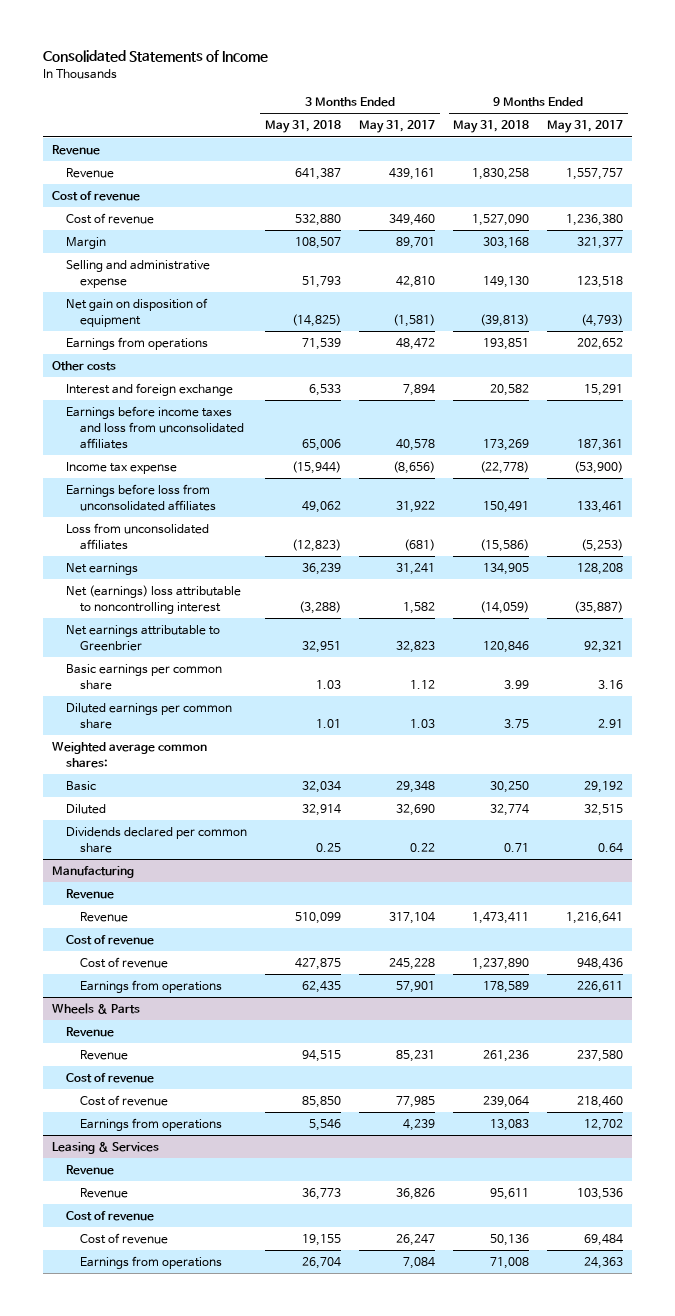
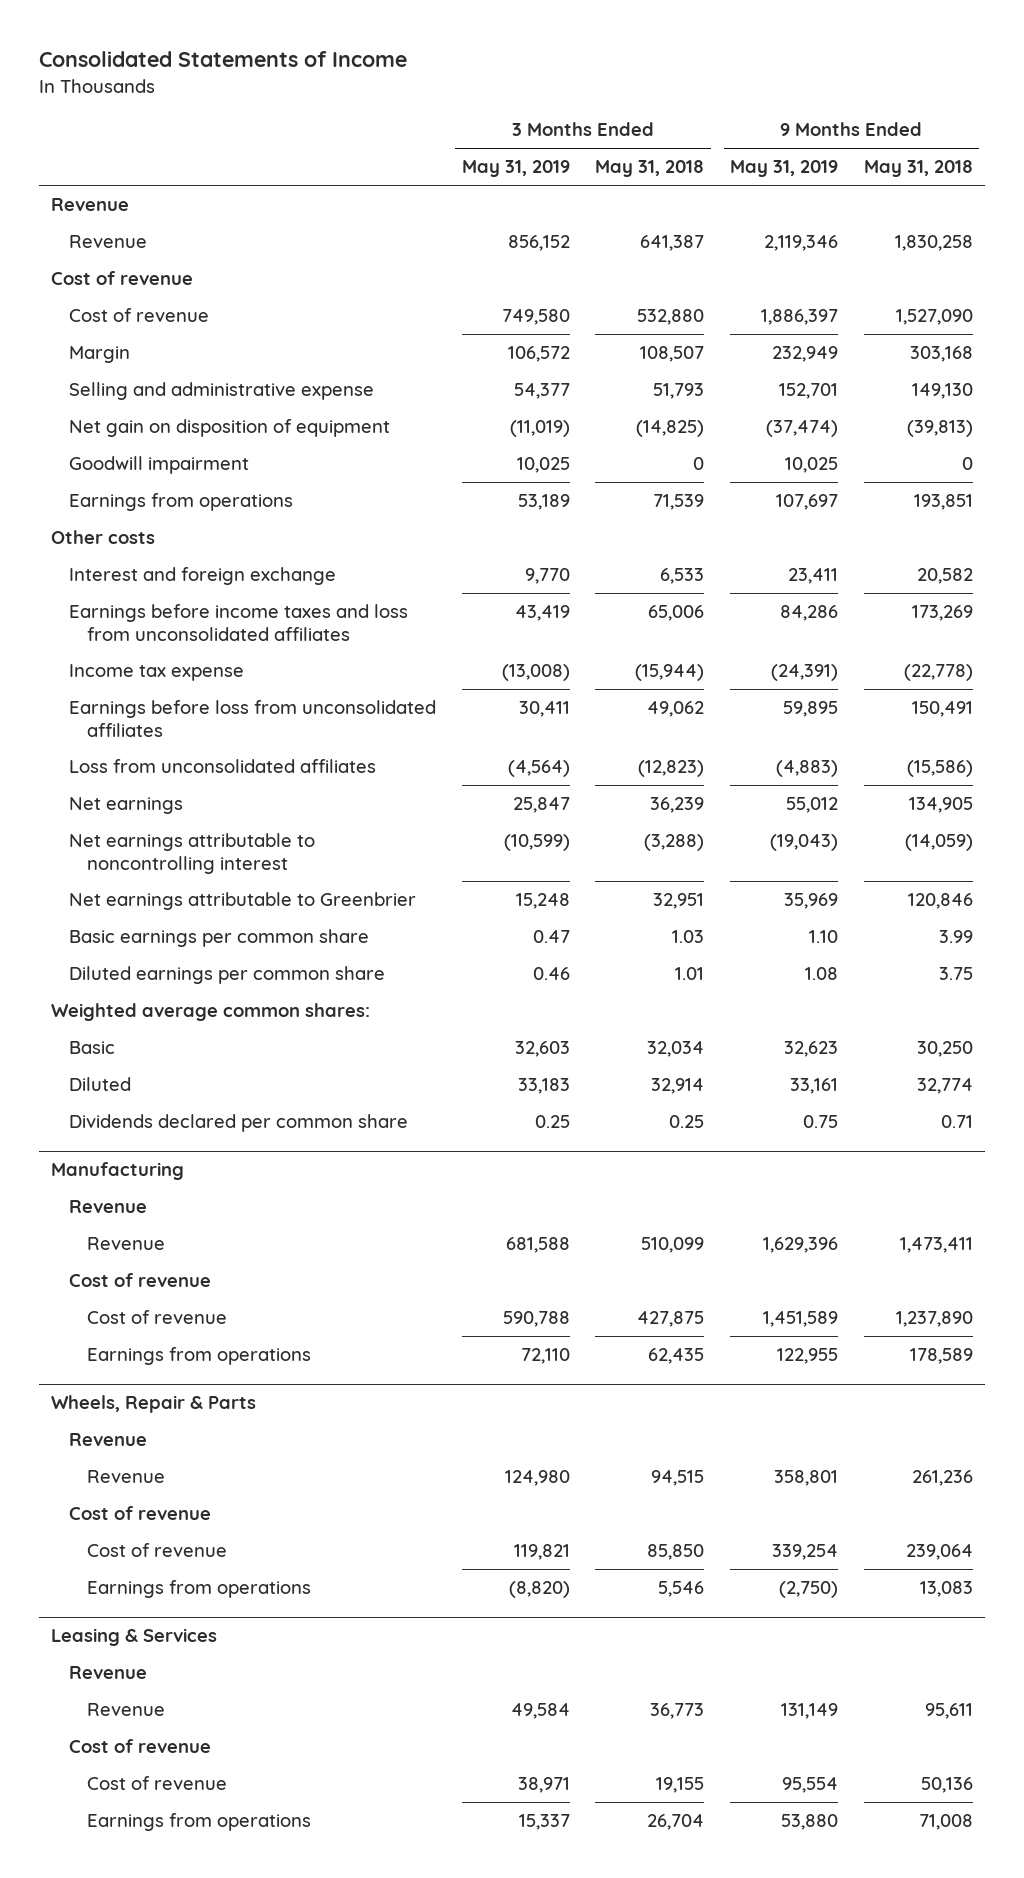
- | 3 Months Ended May 31, 2018 | 3 Months Ended May 31, 2017 | 9 Months Ended May 31, 2018 | 9 Months Ended May 31, 2017
+ | 3 Months Ended May 31, 2019 | 3 Months Ended May 31, 2018 | 9 Months Ended May 31, 2019 | 9 Months Ended May 31, 2018
+ Goodwill impairment | 10,025 | 0 | 10,025 | 0
- Net (earnings) loss attributable to noncontrolling interest | (3,288) | 1,582 | (14,059) | (35,887)
+ Net earnings attributable to noncontrolling interest | (10,599) | (3,288) | (19,043) | (14,059)
- Wheels & Parts
+ Wheels, Repair & Parts

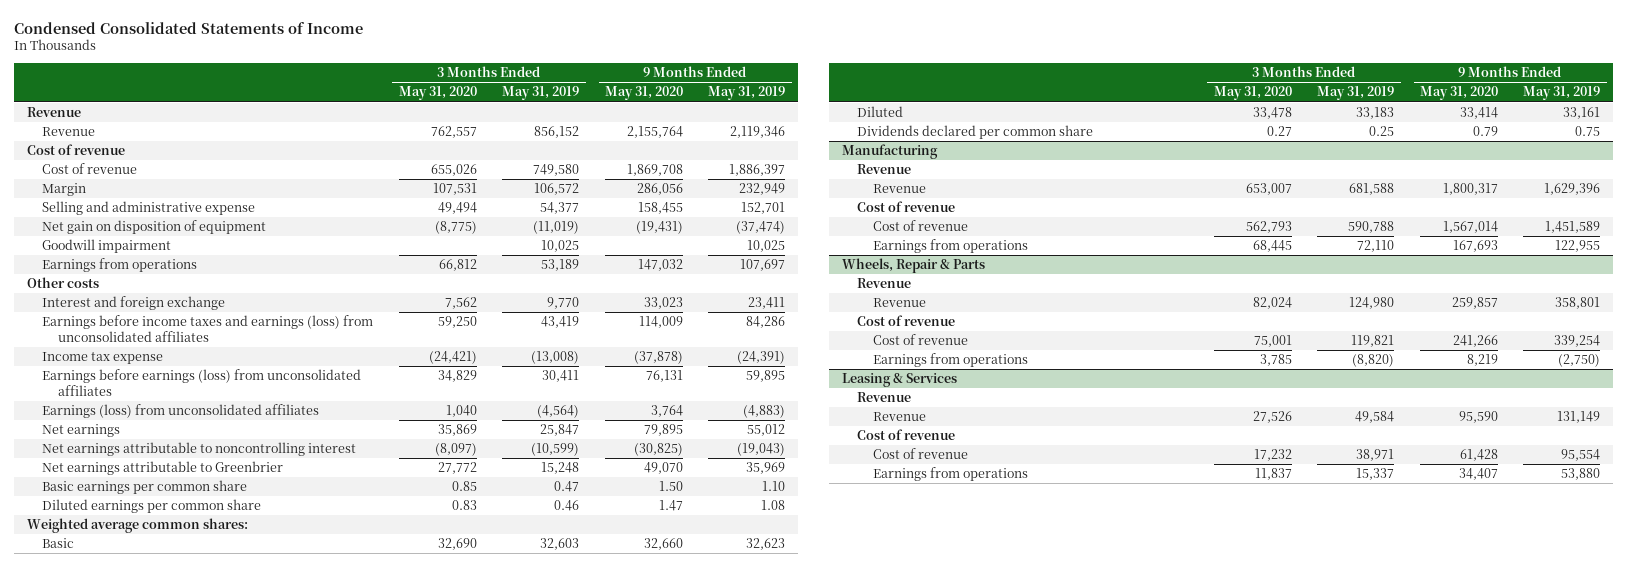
- Consolidated Statements of Income
+ Condensed Consolidated Statements of Income
- | 3 Months Ended May 31, 2019 | 3 Months Ended May 31, 2018 | 9 Months Ended May 31, 2019 | 9 Months Ended May 31, 2018
+ | 3 Months Ended May 31, 2020 | 3 Months Ended May 31, 2019 | 9 Months Ended May 31, 2020 | 9 Months Ended May 31, 2019
- Earnings before income taxes and loss from unconsolidated affiliates | 43,419 | 65,006 | 84,286 | 173,269
+ Earnings before income taxes and earnings (loss) from unconsolidated affiliates | 59,250 | 43,419 | 114,009 | 84,286
- Earnings before loss from unconsolidated affiliates | 30,411 | 49,062 | 59,895 | 150,491
- Loss from unconsolidated affiliates | (4,564) | (12,823) | (4,883) | (15,586)
+ Earnings before earnings (loss) from unconsolidated affiliates | 34,829 | 30,411 | 76,131 | 59,895
+ Earnings (loss) from unconsolidated affiliates | 1,040 | (4,564) | 3,764 | (4,883)

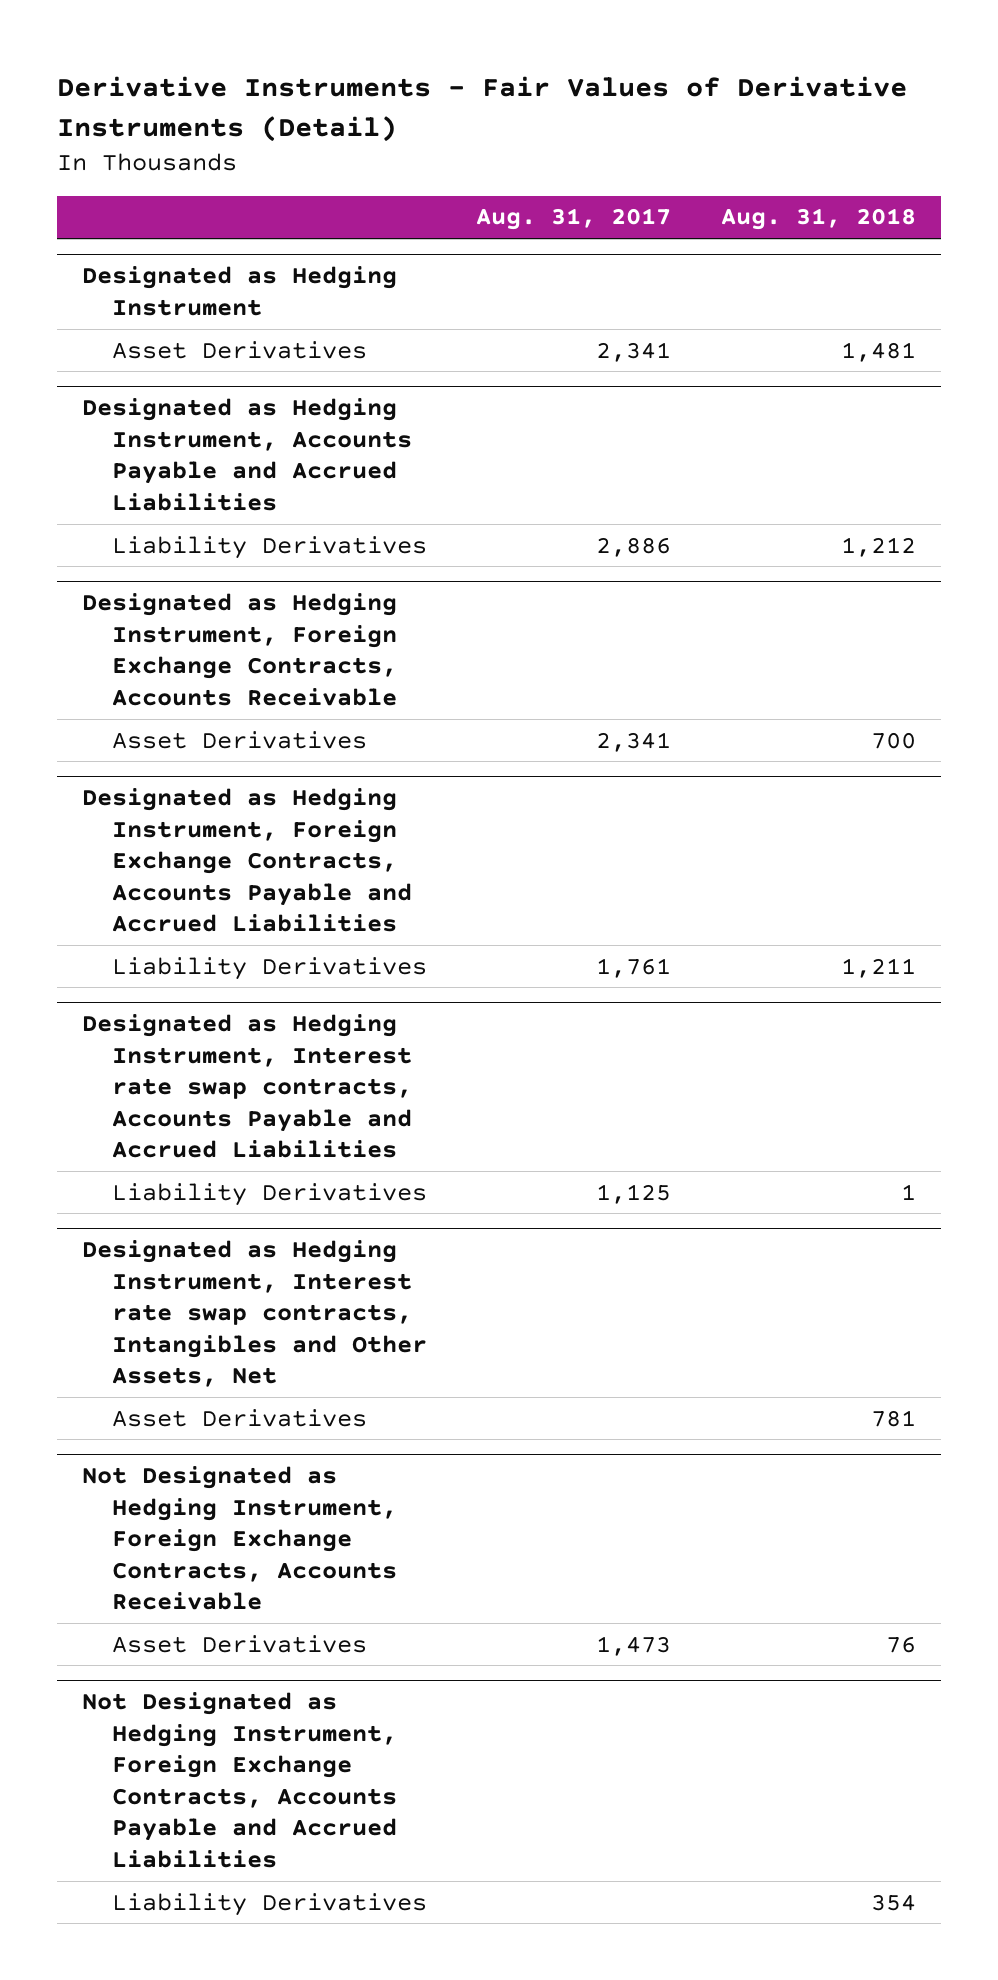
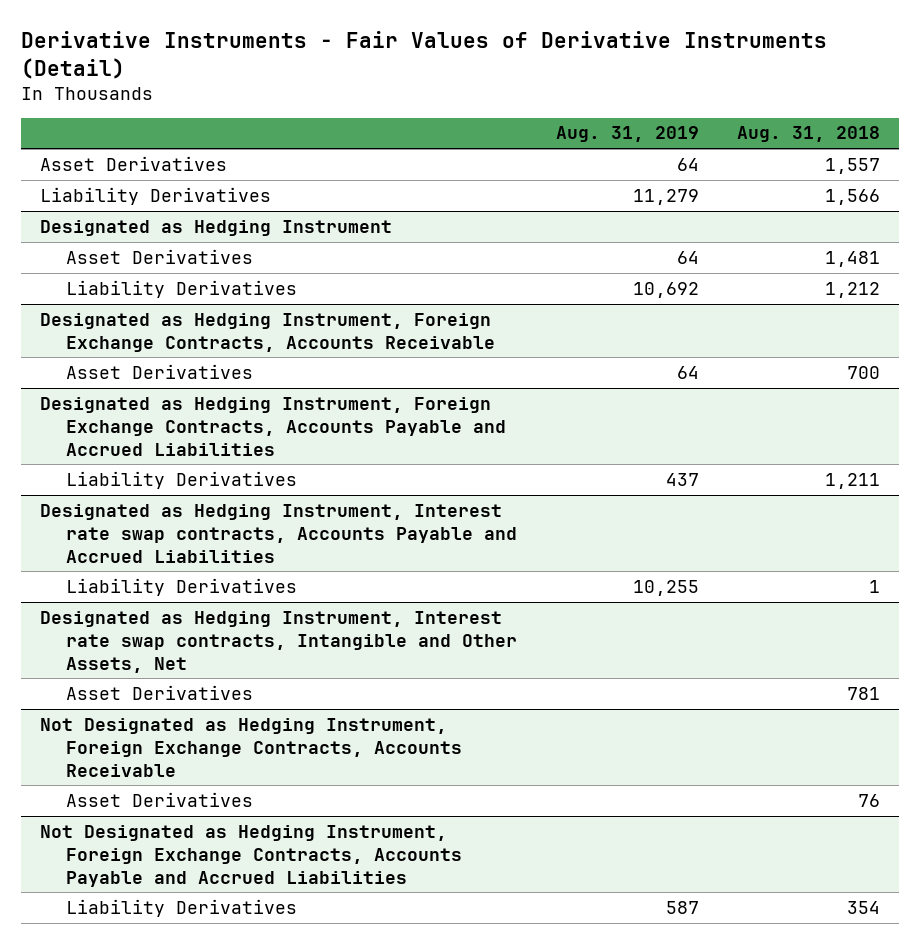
- | Aug. 31, 2017 | Aug. 31, 2018
+ | Aug. 31, 2019 | Aug. 31, 2018
+ Asset Derivatives | 64 | 1,557
+ Liability Derivatives | 11,279 | 1,566
- Designated as Hedging Instrument, Accounts Payable and Accrued Liabilities
- Designated as Hedging Instrument, Interest rate swap contracts, Intangibles and Other Assets, Net
+ Designated as Hedging Instrument, Interest rate swap contracts, Intangible and Other Assets, Net

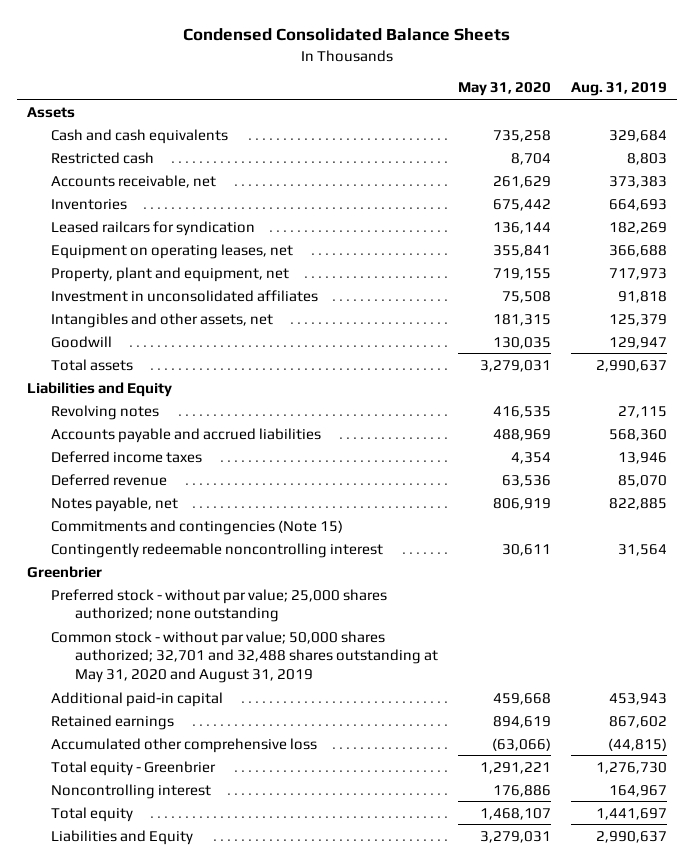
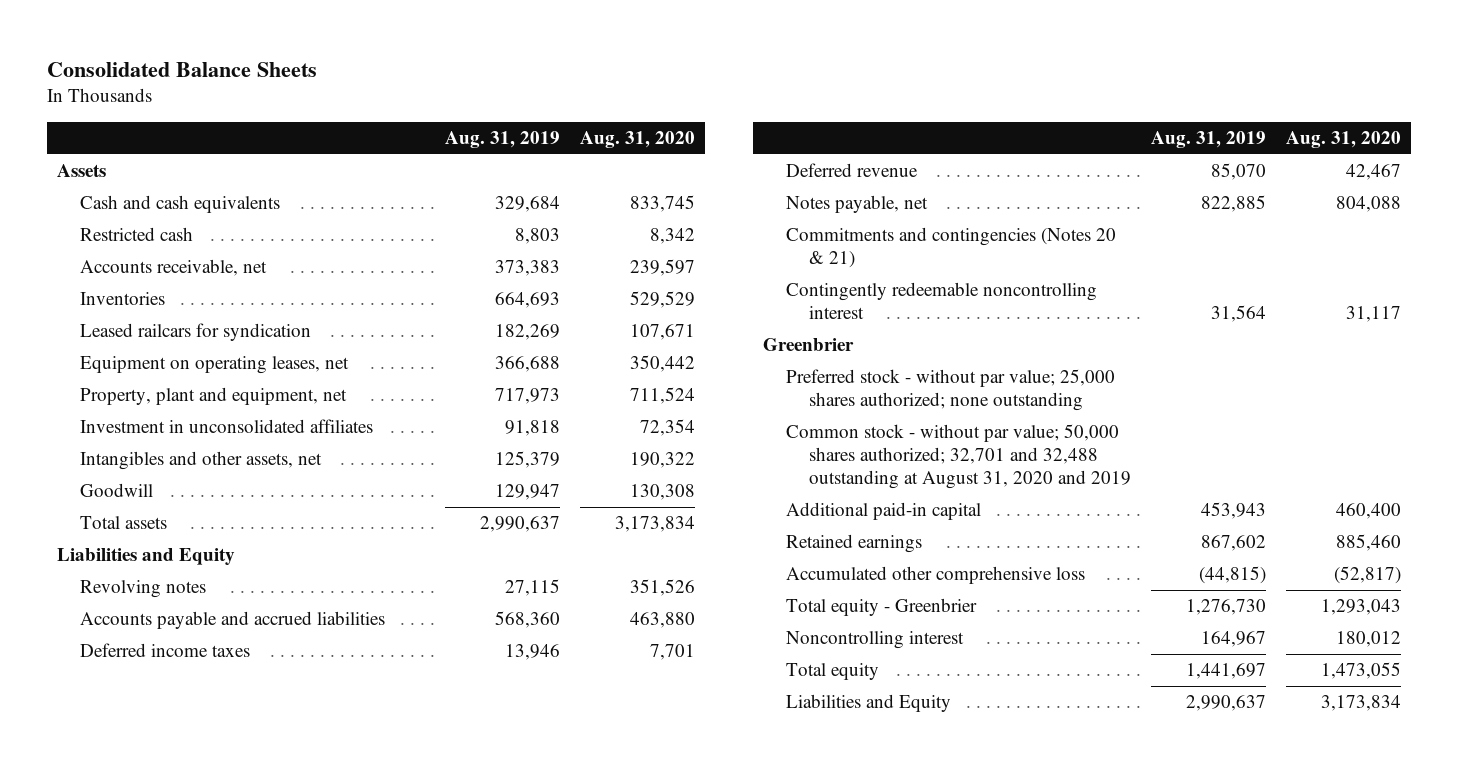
- Condensed Consolidated Balance Sheets
+ Consolidated Balance Sheets
- | May 31, 2020 | Aug. 31, 2019
+ | Aug. 31, 2019 | Aug. 31, 2020
- Commitments and contingencies (Note 15)
+ Commitments and contingencies (Notes 20 & 21)
- Common stock - without par value; 50,000 shares authorized; 32,701 and 32,488 shares outstanding at May 31, 2020 and August 31, 2019
+ Common stock - without par value; 50,000 shares authorized; 32,701 and 32,488 outstanding at August 31, 2020 and 2019

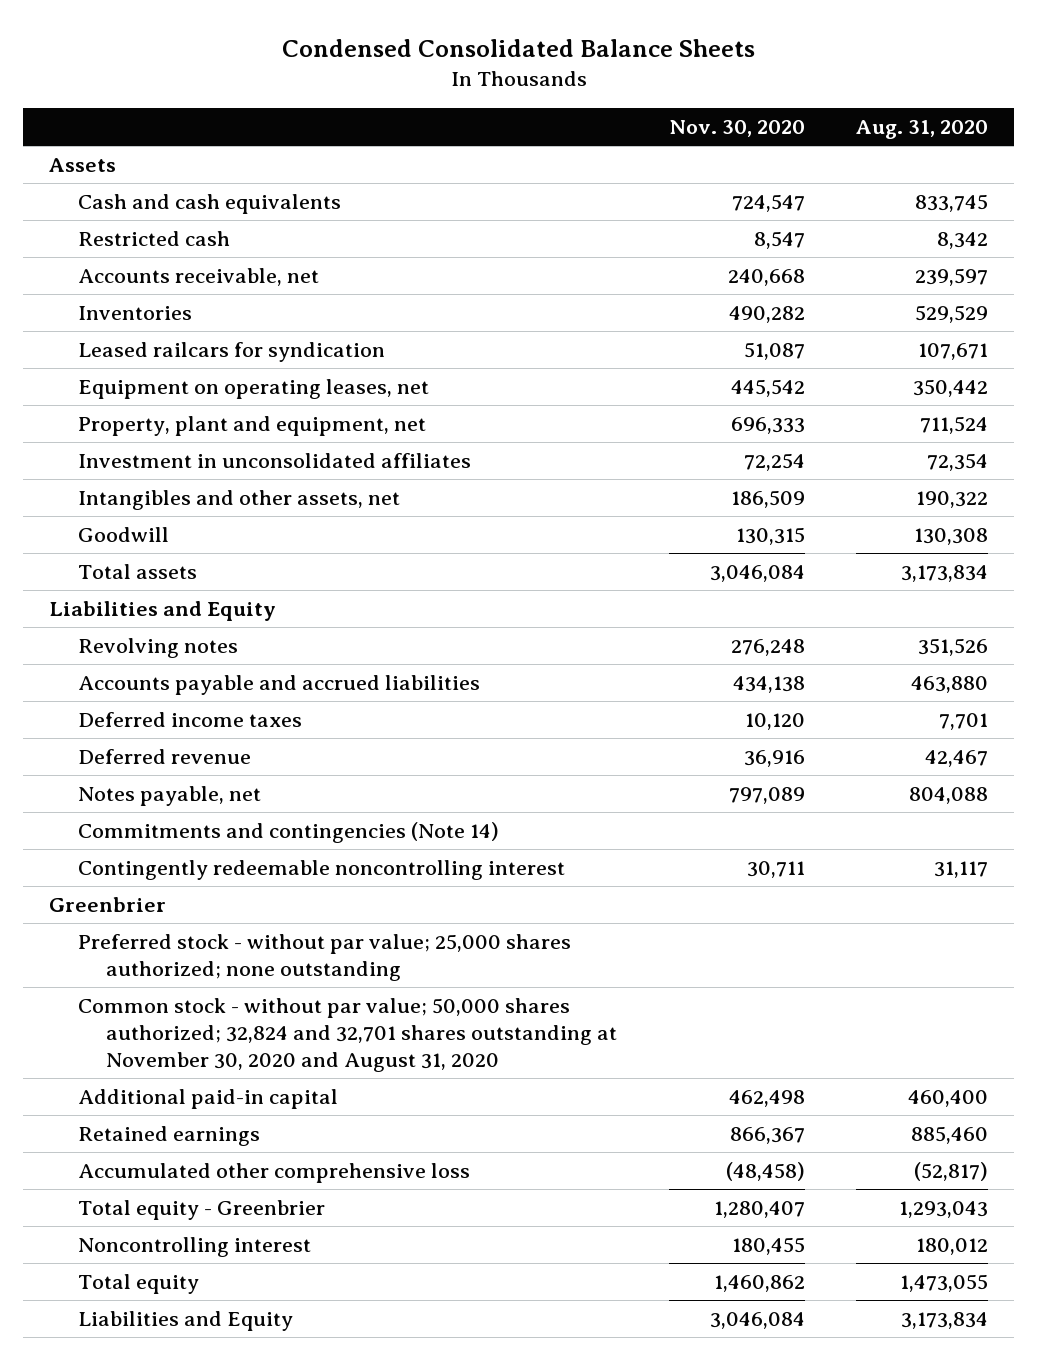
- Consolidated Balance Sheets
+ Condensed Consolidated Balance Sheets
- | Aug. 31, 2019 | Aug. 31, 2020
+ | Nov. 30, 2020 | Aug. 31, 2020
- Commitments and contingencies (Notes 20 & 21)
+ Commitments and contingencies (Note 14)
- Common stock - without par value; 50,000 shares authorized; 32,701 and 32,488 outstanding at August 31, 2020 and 2019
+ Common stock - without par value; 50,000 shares authorized; 32,824 and 32,701 shares outstanding at November 30, 2020 and August 31, 2020

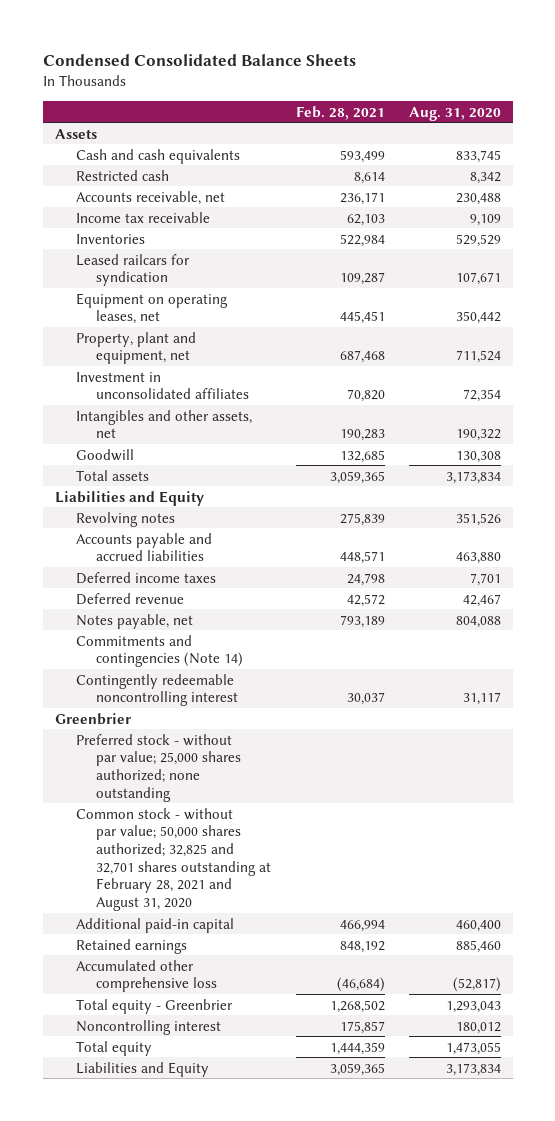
- | Nov. 30, 2020 | Aug. 31, 2020
+ | Feb. 28, 2021 | Aug. 31, 2020
- Accounts receivable, net | 240,668 | 239,597
+ Accounts receivable, net | 236,171 | 230,488
+ Income tax receivable | 62,103 | 9,109
- Common stock - without par value; 50,000 shares authorized; 32,824 and 32,701 shares outstanding at November 30, 2020 and August 31, 2020
+ Common stock - without par value; 50,000 shares authorized; 32,825 and 32,701 shares outstanding at February 28, 2021 and August 31, 2020

